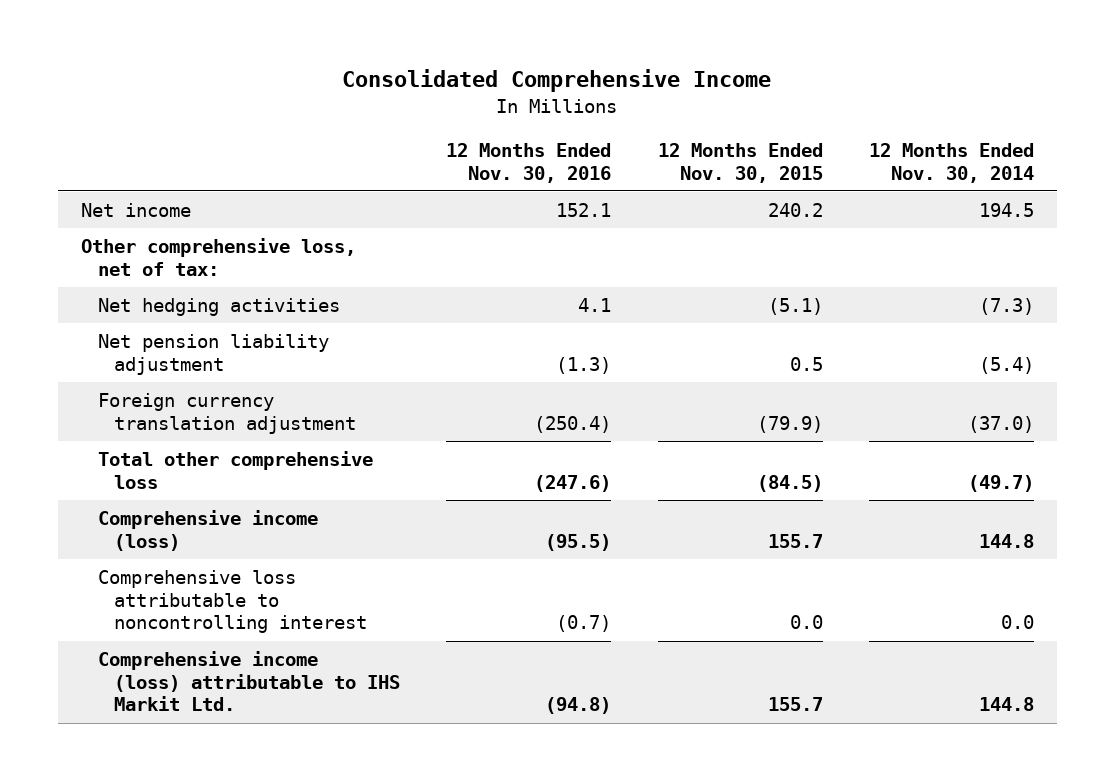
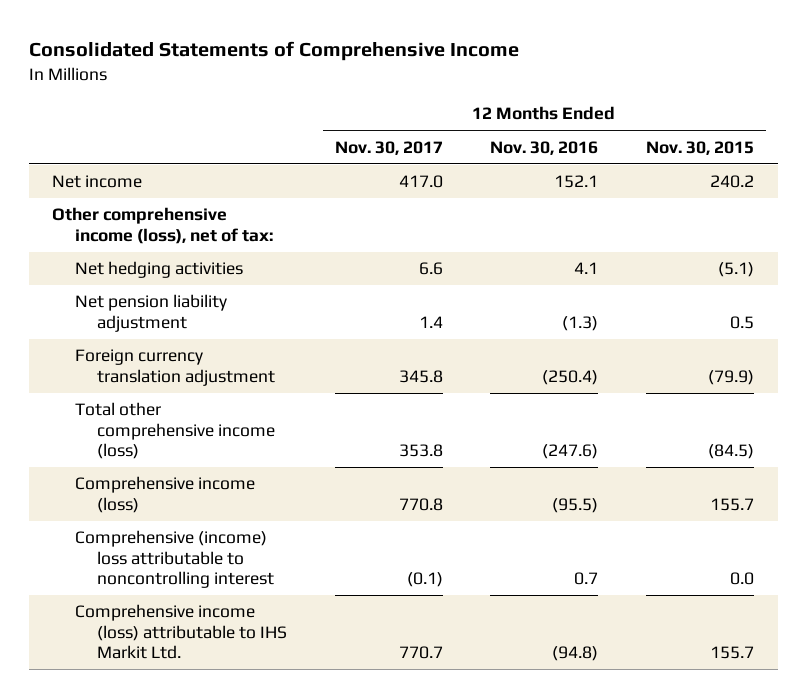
- Consolidated Comprehensive Income
+ Consolidated Statements of Comprehensive Income
- | 12 Months Ended Nov. 30, 2016 | 12 Months Ended Nov. 30, 2015 | 12 Months Ended Nov. 30, 2014
+ | 12 Months Ended Nov. 30, 2017 | 12 Months Ended Nov. 30, 2016 | 12 Months Ended Nov. 30, 2015
- Other comprehensive loss, net of tax:
+ Other comprehensive income (loss), net of tax:
- Total other comprehensive loss | (247.6) | (84.5) | (49.7)
+ Total other comprehensive income (loss) | 353.8 | (247.6) | (84.5)
- Comprehensive loss attributable to noncontrolling interest | (0.7) | 0.0 | 0.0
+ Comprehensive (income) loss attributable to noncontrolling interest | (0.1) | 0.7 | 0.0

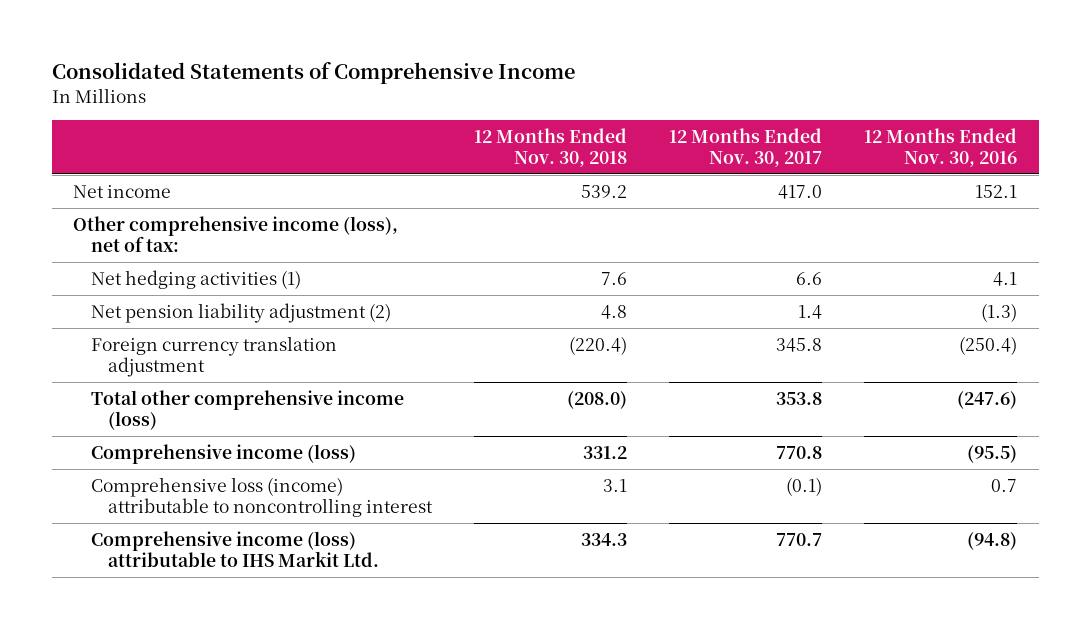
- | 12 Months Ended Nov. 30, 2017 | 12 Months Ended Nov. 30, 2016 | 12 Months Ended Nov. 30, 2015
+ | 12 Months Ended Nov. 30, 2018 | 12 Months Ended Nov. 30, 2017 | 12 Months Ended Nov. 30, 2016
- Net hedging activities | 6.6 | 4.1 | (5.1)
- Net pension liability adjustment | 1.4 | (1.3) | 0.5
+ Net hedging activities (1) | 7.6 | 6.6 | 4.1
+ Net pension liability adjustment (2) | 4.8 | 1.4 | (1.3)
- Comprehensive (income) loss attributable to noncontrolling interest | (0.1) | 0.7 | 0.0
+ Comprehensive loss (income) attributable to noncontrolling interest | 3.1 | (0.1) | 0.7

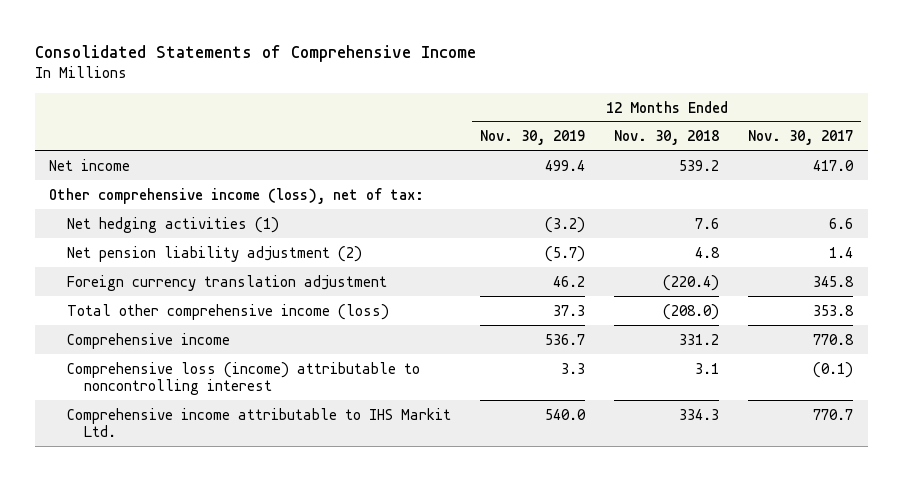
- | 12 Months Ended Nov. 30, 2018 | 12 Months Ended Nov. 30, 2017 | 12 Months Ended Nov. 30, 2016
+ | 12 Months Ended Nov. 30, 2019 | 12 Months Ended Nov. 30, 2018 | 12 Months Ended Nov. 30, 2017
- Comprehensive income (loss) | 331.2 | 770.8 | (95.5)
+ Comprehensive income | 536.7 | 331.2 | 770.8
- Comprehensive income (loss) attributable to IHS Markit Ltd. | 334.3 | 770.7 | (94.8)
+ Comprehensive income attributable to IHS Markit Ltd. | 540.0 | 334.3 | 770.7

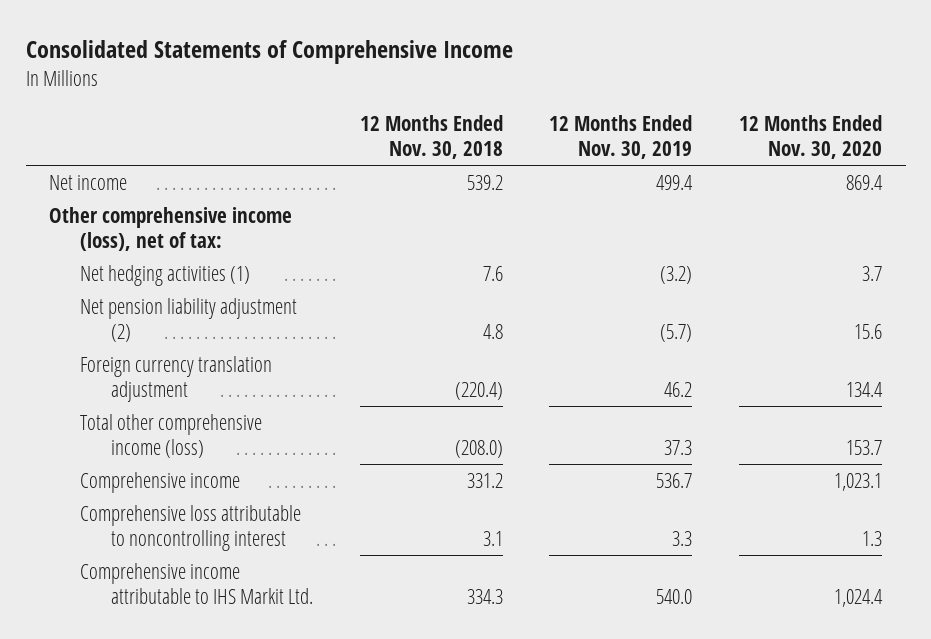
- | 12 Months Ended Nov. 30, 2019 | 12 Months Ended Nov. 30, 2018 | 12 Months Ended Nov. 30, 2017
+ | 12 Months Ended Nov. 30, 2018 | 12 Months Ended Nov. 30, 2019 | 12 Months Ended Nov. 30, 2020
- Comprehensive loss (income) attributable to noncontrolling interest | 3.3 | 3.1 | (0.1)
+ Comprehensive loss attributable to noncontrolling interest | 3.1 | 3.3 | 1.3

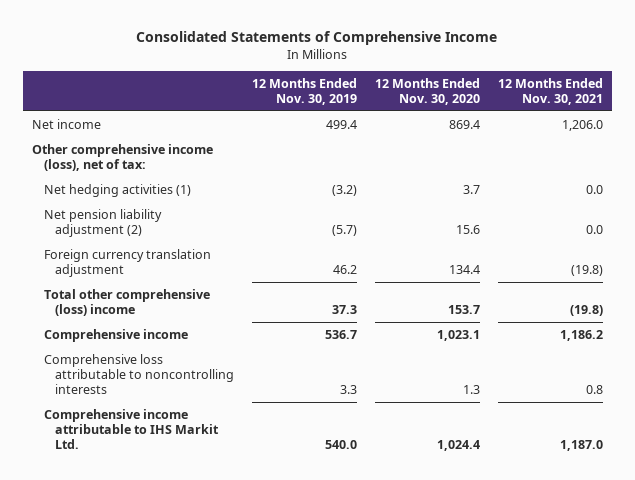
- | 12 Months Ended Nov. 30, 2018 | 12 Months Ended Nov. 30, 2019 | 12 Months Ended Nov. 30, 2020
+ | 12 Months Ended Nov. 30, 2019 | 12 Months Ended Nov. 30, 2020 | 12 Months Ended Nov. 30, 2021
- Total other comprehensive income (loss) | (208.0) | 37.3 | 153.7
+ Total other comprehensive (loss) income | 37.3 | 153.7 | (19.8)
- Comprehensive loss attributable to noncontrolling interest | 3.1 | 3.3 | 1.3
+ Comprehensive loss attributable to noncontrolling interests | 3.3 | 1.3 | 0.8

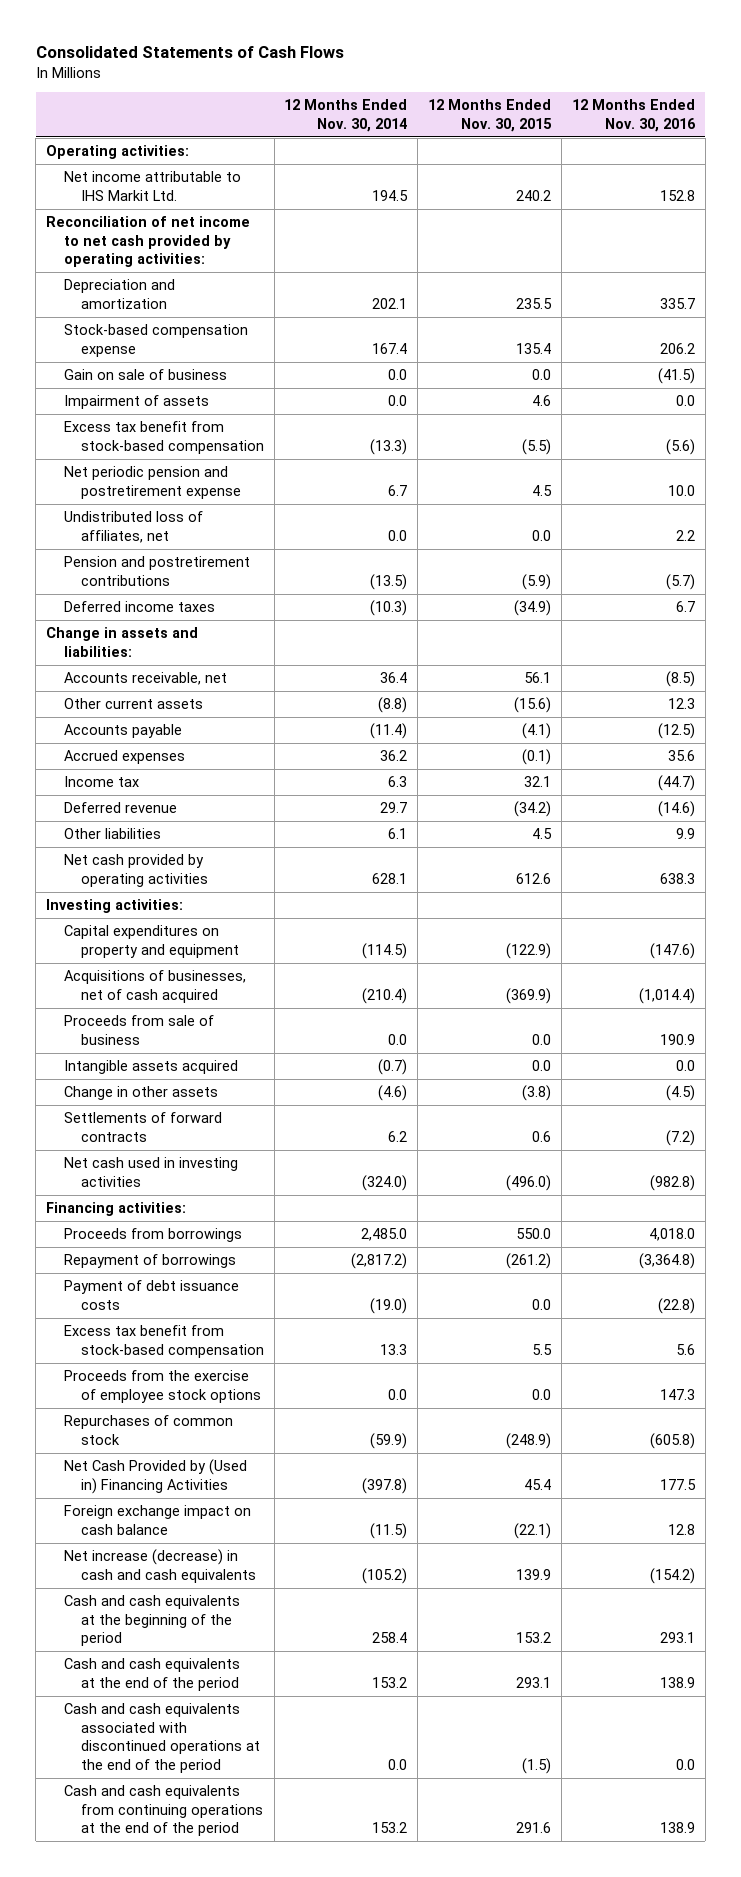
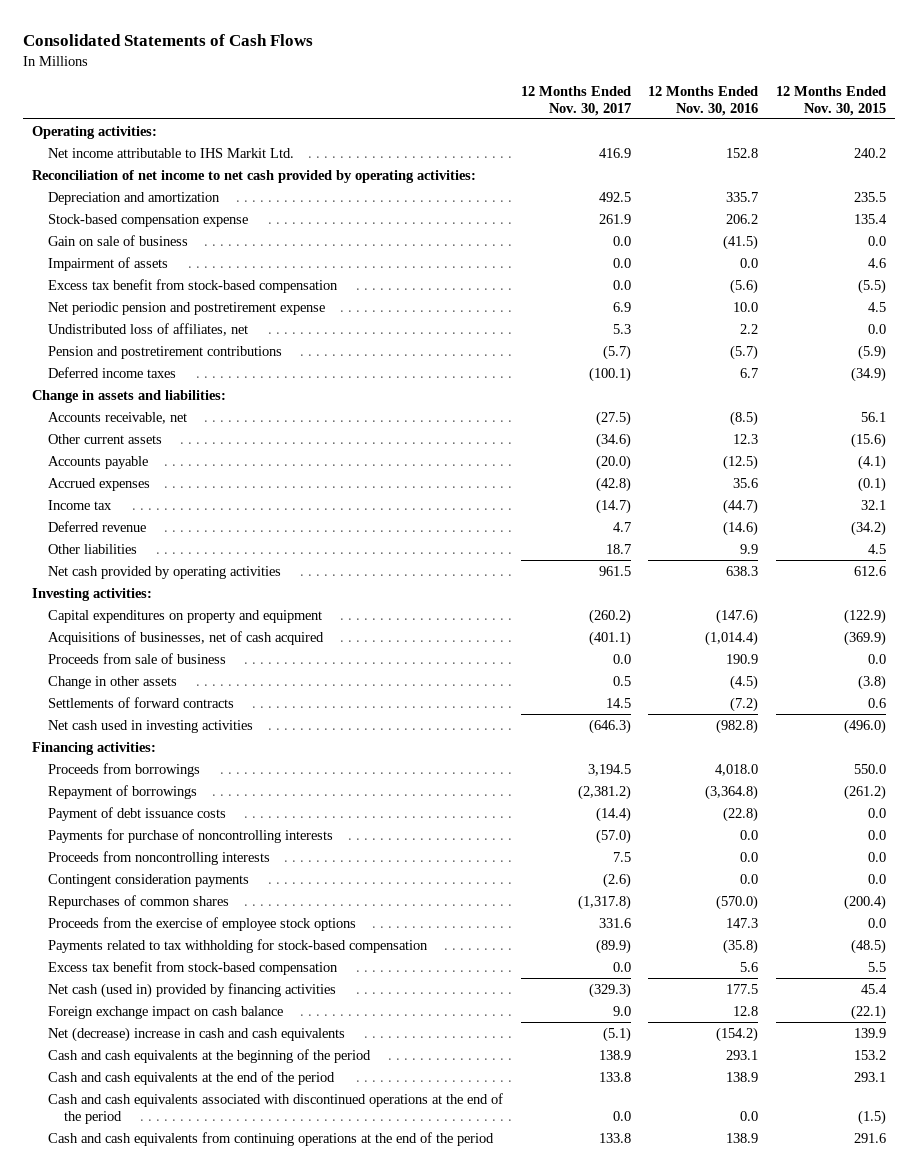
- | 12 Months Ended Nov. 30, 2014 | 12 Months Ended Nov. 30, 2015 | 12 Months Ended Nov. 30, 2016
+ | 12 Months Ended Nov. 30, 2017 | 12 Months Ended Nov. 30, 2016 | 12 Months Ended Nov. 30, 2015
- Intangible assets acquired | (0.7) | 0.0 | 0.0
+ Payments for purchase of noncontrolling interests | (57.0) | 0.0 | 0.0
+ Proceeds from noncontrolling interests | 7.5 | 0.0 | 0.0
+ Contingent consideration payments | (2.6) | 0.0 | 0.0
+ Repurchases of common shares | (1,317.8) | (570.0) | (200.4)
- Repurchases of common stock | (59.9) | (248.9) | (605.8)
- Net Cash Provided by (Used in) Financing Activities | (397.8) | 45.4 | 177.5
+ Payments related to tax withholding for stock-based compensation | (89.9) | (35.8) | (48.5)
moved down: Excess tax benefit from stock-based compensation | 0.0 | 5.6 | 5.5
+ Net cash (used in) provided by financing activities | (329.3) | 177.5 | 45.4
- Net increase (decrease) in cash and cash equivalents | (105.2) | 139.9 | (154.2)
+ Net (decrease) increase in cash and cash equivalents | (5.1) | (154.2) | 139.9

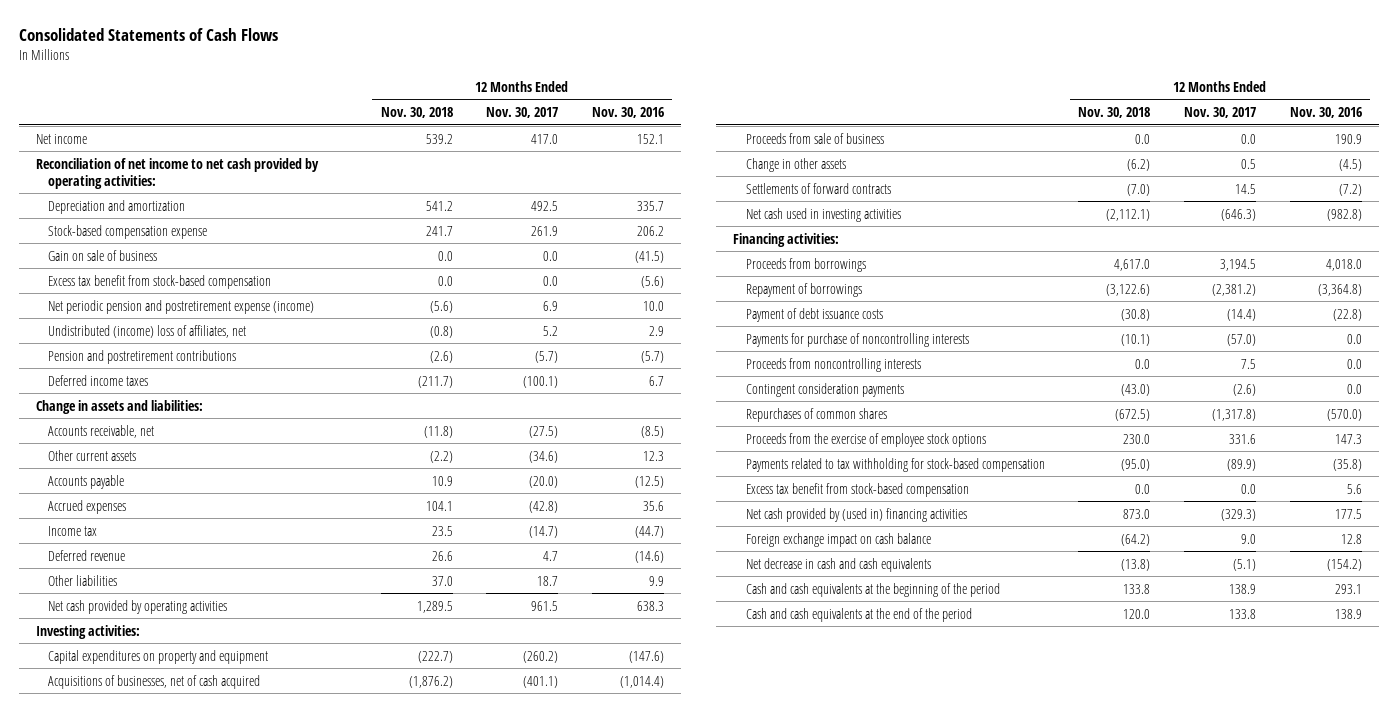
- | 12 Months Ended Nov. 30, 2017 | 12 Months Ended Nov. 30, 2016 | 12 Months Ended Nov. 30, 2015
+ | 12 Months Ended Nov. 30, 2018 | 12 Months Ended Nov. 30, 2017 | 12 Months Ended Nov. 30, 2016
- Operating activities:
- Net income attributable to IHS Markit Ltd. | 416.9 | 152.8 | 240.2
+ Net income | 539.2 | 417.0 | 152.1
- Impairment of assets | 0.0 | 0.0 | 4.6
- Net periodic pension and postretirement expense | 6.9 | 10.0 | 4.5
- Undistributed loss of affiliates, net | 5.3 | 2.2 | 0.0
+ Net periodic pension and postretirement expense (income) | (5.6) | 6.9 | 10.0
+ Undistributed (income) loss of affiliates, net | (0.8) | 5.2 | 2.9
- Net cash (used in) provided by financing activities | (329.3) | 177.5 | 45.4
+ Net cash provided by (used in) financing activities | 873.0 | (329.3) | 177.5
- Net (decrease) increase in cash and cash equivalents | (5.1) | (154.2) | 139.9
+ Net decrease in cash and cash equivalents | (13.8) | (5.1) | (154.2)
- Cash and cash equivalents associated with discontinued operations at the end of the period | 0.0 | 0.0 | (1.5)
- Cash and cash equivalents from continuing operations at the end of the period | 133.8 | 138.9 | 291.6

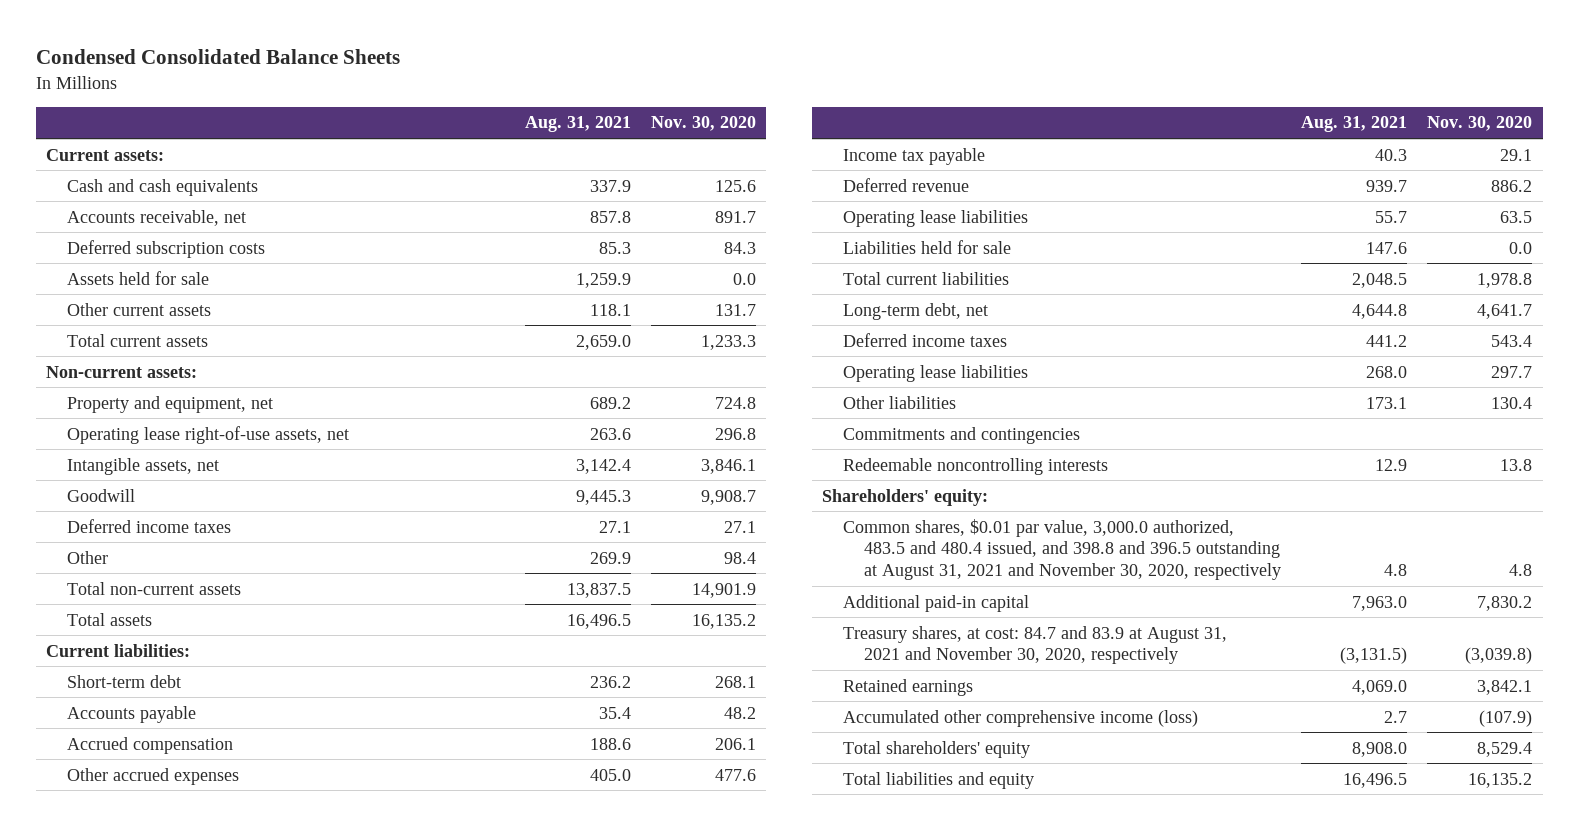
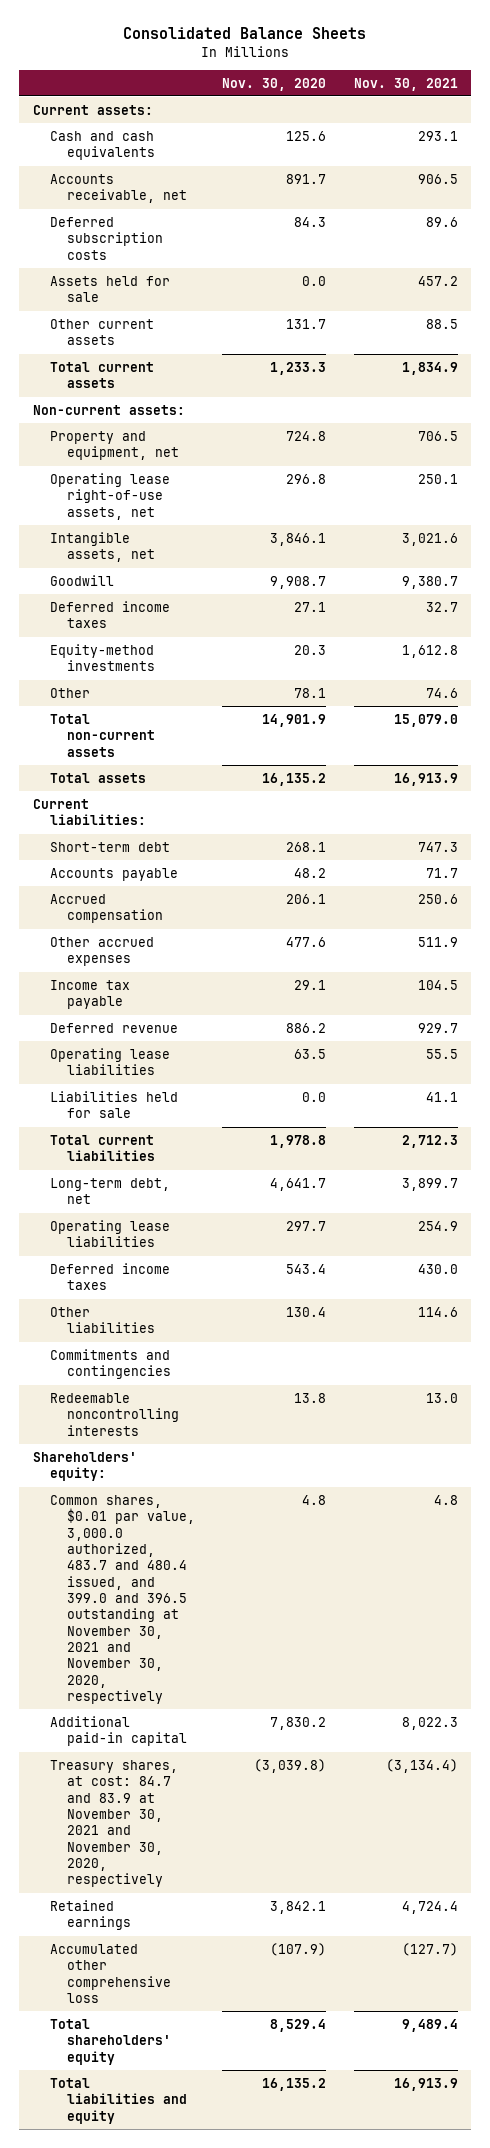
- Condensed Consolidated Balance Sheets
+ Consolidated Balance Sheets
- | Aug. 31, 2021 | Nov. 30, 2020
+ | Nov. 30, 2020 | Nov. 30, 2021
- Other | 269.9 | 98.4
+ Equity-method investments | 20.3 | 1,612.8
+ Other | 78.1 | 74.6
moved down: Deferred income taxes | 543.4 | 430.0
- Common shares, $0.01 par value, 3,000.0 authorized, 483.5 and 480.4 issued, and 398.8 and 396.5 outstanding at August 31, 2021 and November 30, 2020, respectively | 4.8 | 4.8
+ Common shares, $0.01 par value, 3,000.0 authorized, 483.7 and 480.4 issued, and 399.0 and 396.5 outstanding at November 30, 2021 and November 30, 2020, respectively | 4.8 | 4.8
- Treasury shares, at cost: 84.7 and 83.9 at August 31, 2021 and November 30, 2020, respectively | (3,131.5) | (3,039.8)
+ Treasury shares, at cost: 84.7 and 83.9 at November 30, 2021 and November 30, 2020, respectively | (3,039.8) | (3,134.4)
- Accumulated other comprehensive income (loss) | 2.7 | (107.9)
+ Accumulated other comprehensive loss | (107.9) | (127.7)

